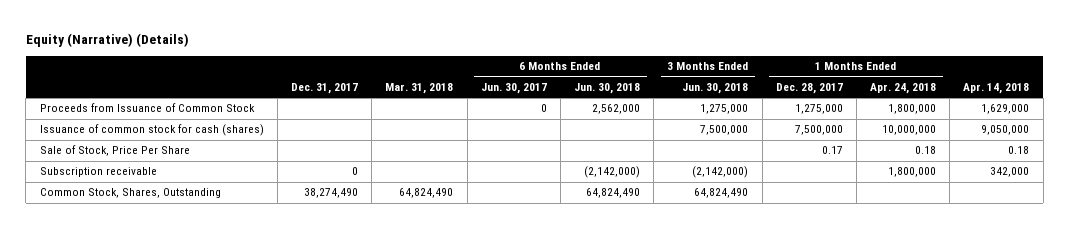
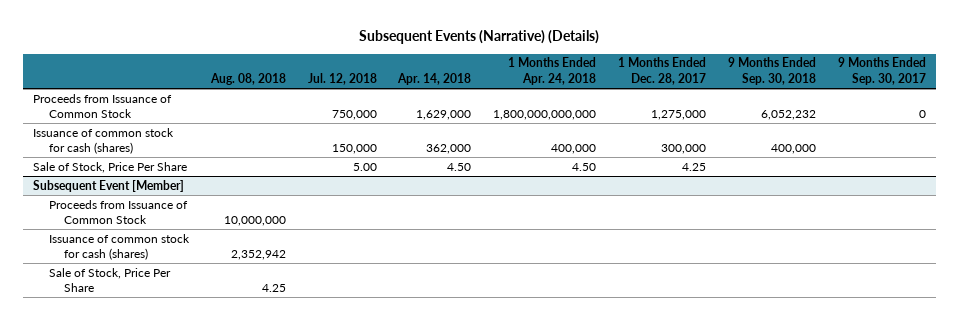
- Equity (Narrative) (Details)
+ Subsequent Events (Narrative) (Details)
- | Dec. 31, 2017 | Mar. 31, 2018 | 6 Months Ended Jun. 30, 2017 | 6 Months Ended Jun. 30, 2018 | 3 Months Ended Jun. 30, 2018 | 1 Months Ended Dec. 28, 2017 | 1 Months Ended Apr. 24, 2018 | Apr. 14, 2018
+ | Aug. 08, 2018 | Jul. 12, 2018 | Apr. 14, 2018 | 1 Months Ended Apr. 24, 2018 | 1 Months Ended Dec. 28, 2017 | 9 Months Ended Sep. 30, 2018 | 9 Months Ended Sep. 30, 2017
- Proceeds from Issuance of Common Stock | | | 0 | 2,562,000 | 1,275,000 | 1,275,000 | 1,800,000 | 1,629,000
- Issuance of common stock for cash (shares) | | | | | 7,500,000 | 7,500,000 | 10,000,000 | 9,050,000
- Sale of Stock, Price Per Share | | | | | | 0.17 | 0.18 | 0.18
- Subscription receivable | 0 | | | (2,142,000) | (2,142,000) | | 1,800,000 | 342,000
- Common Stock, Shares, Outstanding | 38,274,490 | 64,824,490 | | 64,824,490 | 64,824,490 | | |
+ Proceeds from Issuance of Common Stock | | 750,000 | 1,629,000 | 1,800,000,000,000 | 1,275,000 | 6,052,232 | 0
+ Issuance of common stock for cash (shares) | | 150,000 | 362,000 | 400,000 | 300,000 | 400,000 |
+ Sale of Stock, Price Per Share | | 5.00 | 4.50 | 4.50 | 4.25 | |
+ Subsequent Event [Member]
+ Proceeds from Issuance of Common Stock | 10,000,000 | | | | | |
+ Issuance of common stock for cash (shares) | 2,352,942 | | | | | |
+ Sale of Stock, Price Per Share | 4.25 | | | | | |

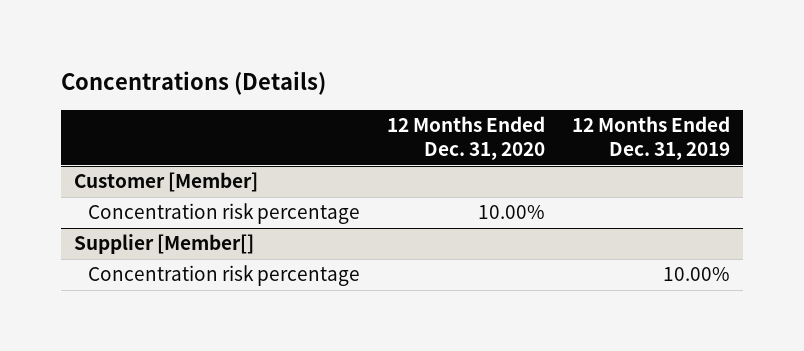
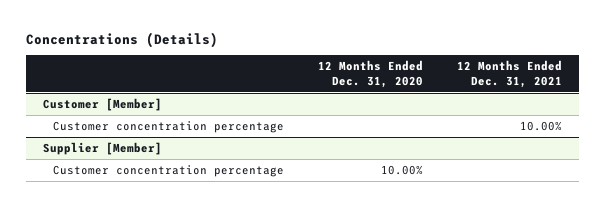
- | 12 Months Ended Dec. 31, 2020 | 12 Months Ended Dec. 31, 2019
+ | 12 Months Ended Dec. 31, 2020 | 12 Months Ended Dec. 31, 2021
@ Customer [Member]
- Concentration risk percentage | 10.00% |
- Supplier [Member[]
- Concentration risk percentage | | 10.00%
@ Customer [Member]
+ Customer concentration percentage | | 10.00%
+ Supplier [Member]
+ Customer concentration percentage | 10.00% |

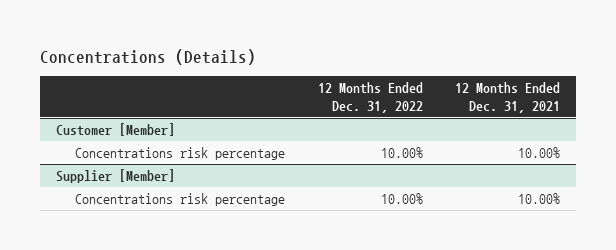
- | 12 Months Ended Dec. 31, 2020 | 12 Months Ended Dec. 31, 2021
+ | 12 Months Ended Dec. 31, 2022 | 12 Months Ended Dec. 31, 2021
@ Customer [Member]
- Customer concentration percentage | | 10.00%
+ Concentrations risk percentage | 10.00% | 10.00%
@ Supplier [Member]
- Customer concentration percentage | 10.00% |
+ Concentrations risk percentage | 10.00% | 10.00%

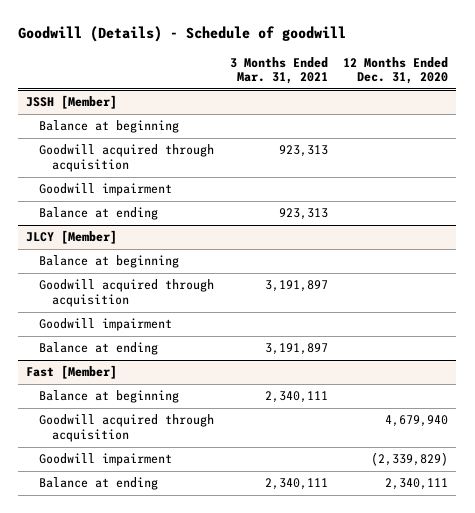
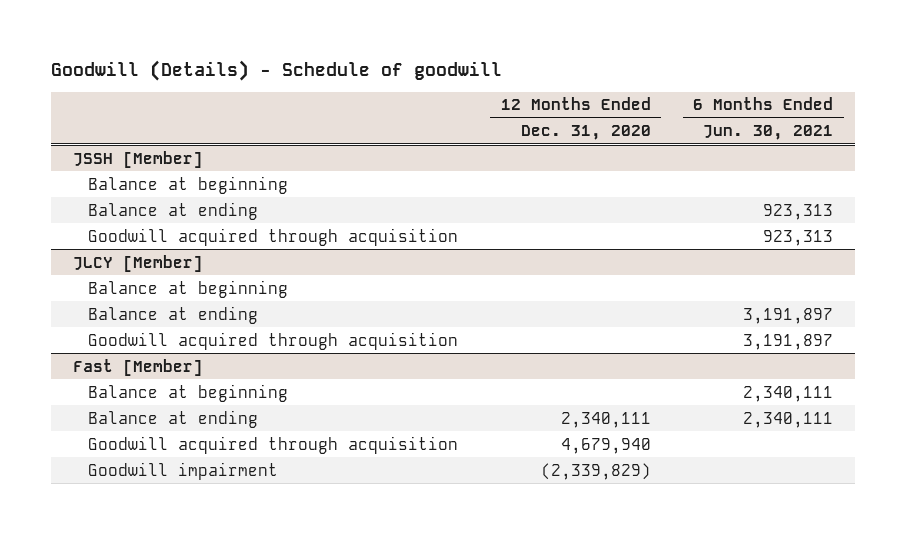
- | 3 Months Ended Mar. 31, 2021 | 12 Months Ended Dec. 31, 2020
+ | 12 Months Ended Dec. 31, 2020 | 6 Months Ended Jun. 30, 2021
@ JSSH [Member]
- Goodwill impairment
moved down: Goodwill acquired through acquisition | | 923,313
@ JLCY [Member]
- Goodwill impairment
moved down: Goodwill acquired through acquisition | | 3,191,897
@ Fast [Member]
moved up: Balance at ending | 2,340,111 | 2,340,111

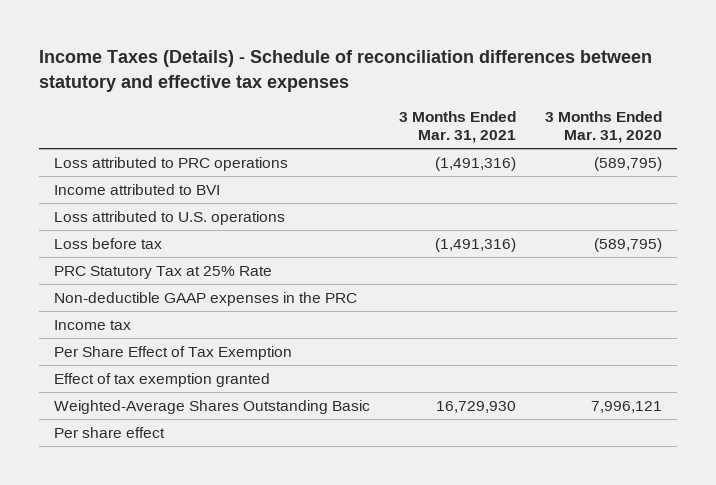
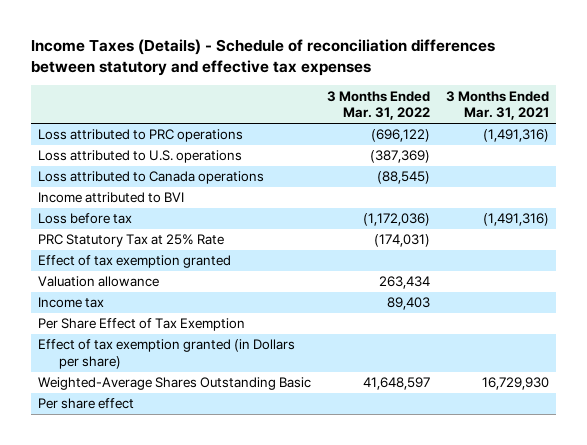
- | 3 Months Ended Mar. 31, 2021 | 3 Months Ended Mar. 31, 2020
+ | 3 Months Ended Mar. 31, 2022 | 3 Months Ended Mar. 31, 2021
+ Loss attributed to Canada operations | (88,545) |
moved down: Income attributed to BVI
- Non-deductible GAAP expenses in the PRC
moved up: Effect of tax exemption granted
+ Valuation allowance | 263,434 |
+ Effect of tax exemption granted (in Dollars per share)

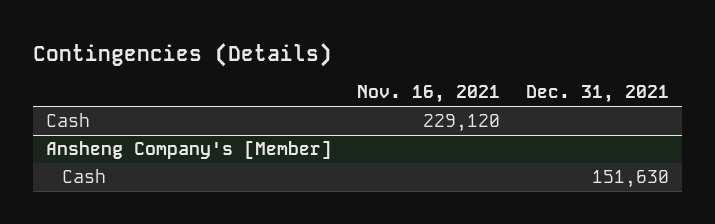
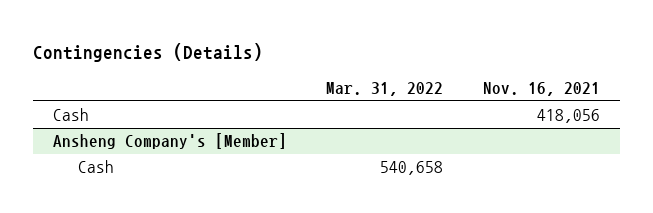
- | Nov. 16, 2021 | Dec. 31, 2021
+ | Mar. 31, 2022 | Nov. 16, 2021
- Cash | 229,120 |
+ Cash | | 418,056

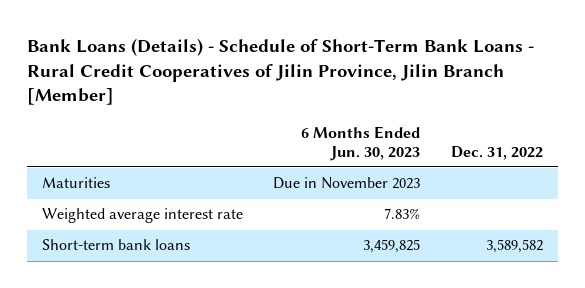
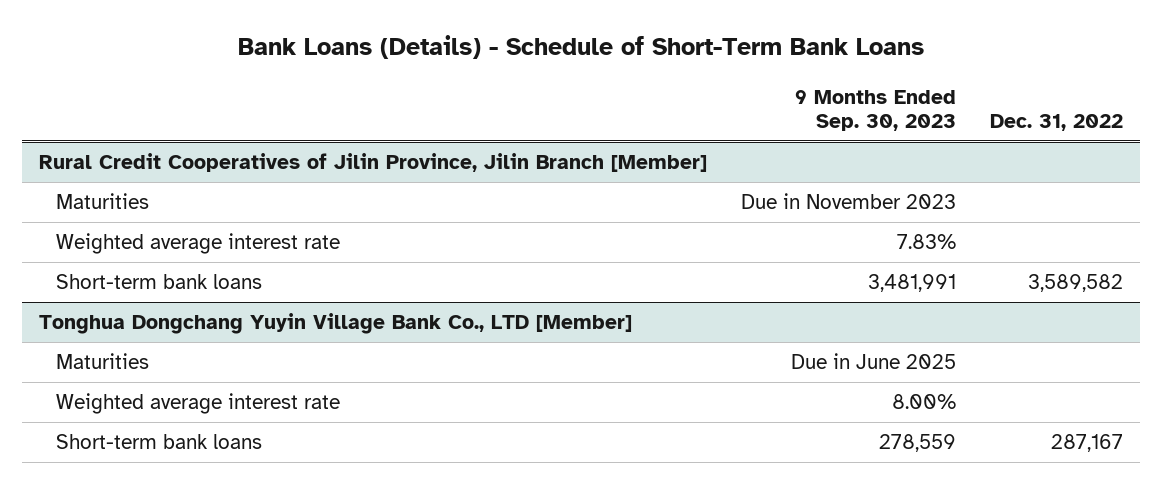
- Bank Loans (Details) - Schedule of Short-Term Bank Loans - Rural Credit Cooperatives of Jilin Province, Jilin Branch [Member]
+ Bank Loans (Details) - Schedule of Short-Term Bank Loans
- | 6 Months Ended Jun. 30, 2023 | Dec. 31, 2022
+ | 9 Months Ended Sep. 30, 2023 | Dec. 31, 2022
+ Rural Credit Cooperatives of Jilin Province, Jilin Branch [Member]
+ Tonghua Dongchang Yuyin Village Bank Co., LTD [Member]
+ Maturities | Due in June 2025 |
+ Weighted average interest rate | 8.00% |
+ Short-term bank loans | 278,559 | 287,167

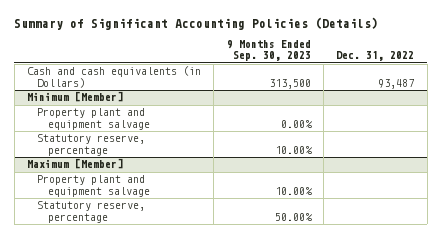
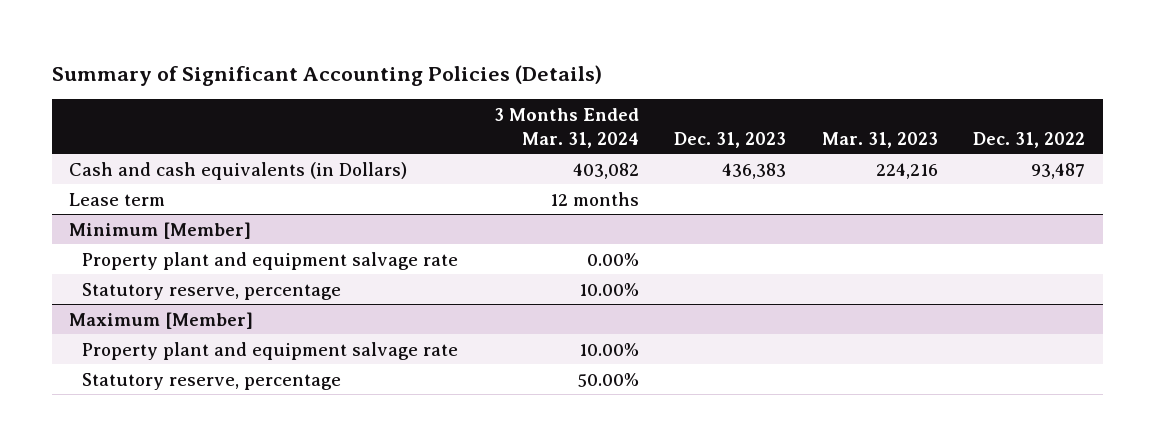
- | 9 Months Ended Sep. 30, 2023 | Dec. 31, 2022
+ | 3 Months Ended Mar. 31, 2024 | Dec. 31, 2023 | Mar. 31, 2023 | Dec. 31, 2022
+ Lease term | 12 months | | |
@ Minimum [Member]
- Property plant and equipment salvage | 0.00% |
+ Property plant and equipment salvage rate | 0.00% | | |
@ Maximum [Member]
- Property plant and equipment salvage | 10.00% |
+ Property plant and equipment salvage rate | 10.00% | | |

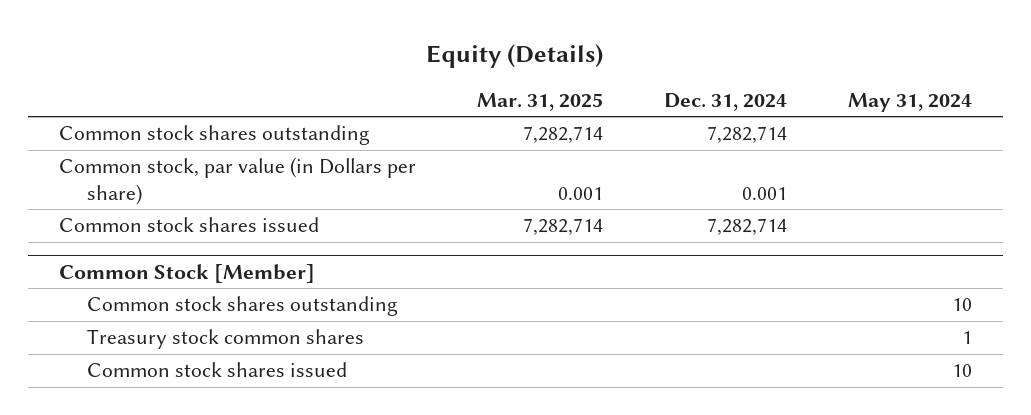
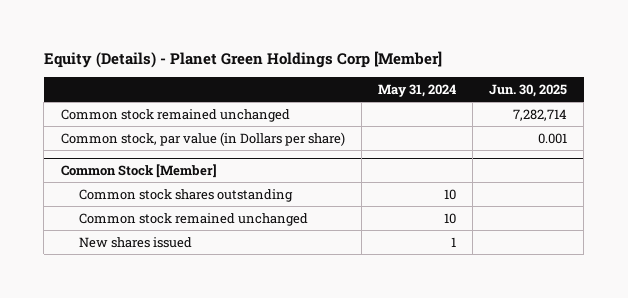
- Equity (Details)
+ Equity (Details) - Planet Green Holdings Corp [Member]
- | Mar. 31, 2025 | Dec. 31, 2024 | May 31, 2024
+ | May 31, 2024 | Jun. 30, 2025
- Common stock shares outstanding | 7,282,714 | 7,282,714 |
+ Common stock remained unchanged | | 7,282,714
- Common stock shares issued | 7,282,714 | 7,282,714 |
@ Common Stock [Member]
- Treasury stock common shares | | | 1
- Common stock shares issued | | | 10
+ Common stock remained unchanged | 10 |
+ New shares issued | 1 |

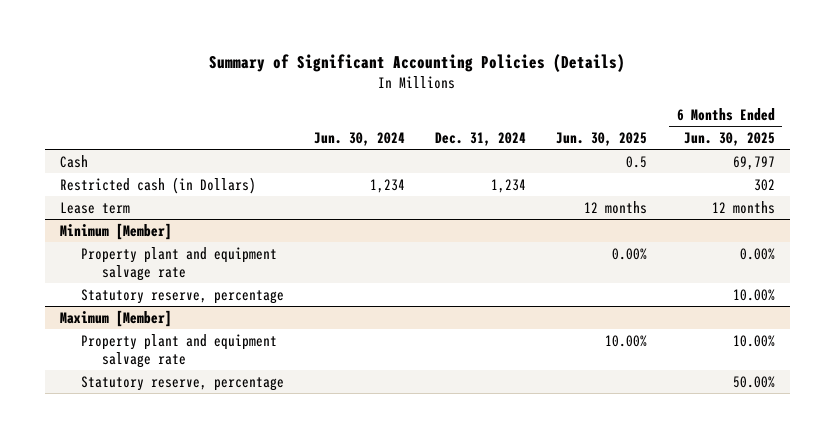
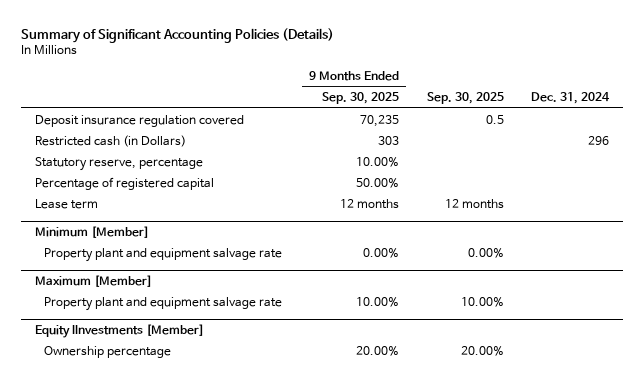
- | Jun. 30, 2024 | Dec. 31, 2024 | Jun. 30, 2025 | 6 Months Ended Jun. 30, 2025
+ | 9 Months Ended Sep. 30, 2025 | Sep. 30, 2025 | Dec. 31, 2024
- Cash | | | 0.5 | 69,797
- Restricted cash (in Dollars) | 1,234 | 1,234 | | 302
+ Deposit insurance regulation covered | 70,235 | 0.5 |
+ Restricted cash (in Dollars) | 303 | | 296
+ Statutory reserve, percentage | 10.00% | |
+ Percentage of registered capital | 50.00% | |
@ Minimum [Member]
- Statutory reserve, percentage | | | | 10.00%
@ Maximum [Member]
- Statutory reserve, percentage | | | | 50.00%
+ Equity IInvestments [Member]
+ Ownership percentage | 20.00% | 20.00% |

